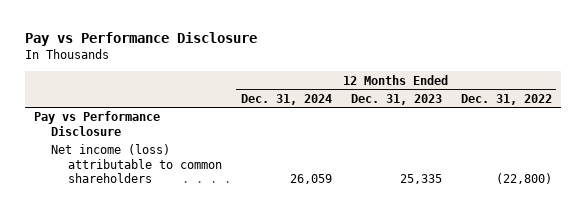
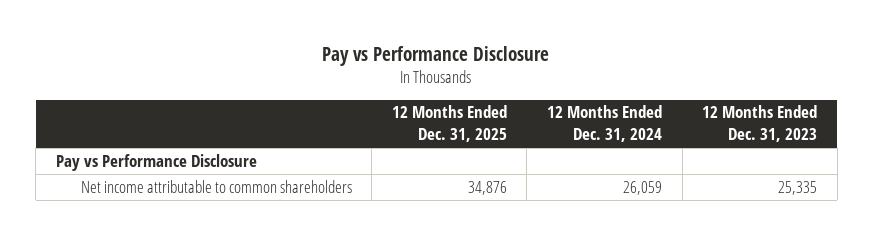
- | 12 Months Ended Dec. 31, 2024 | 12 Months Ended Dec. 31, 2023 | 12 Months Ended Dec. 31, 2022
+ | 12 Months Ended Dec. 31, 2025 | 12 Months Ended Dec. 31, 2024 | 12 Months Ended Dec. 31, 2023
- Net income (loss) attributable to common shareholders | 26,059 | 25,335 | (22,800)
+ Net income attributable to common shareholders | 34,876 | 26,059 | 25,335

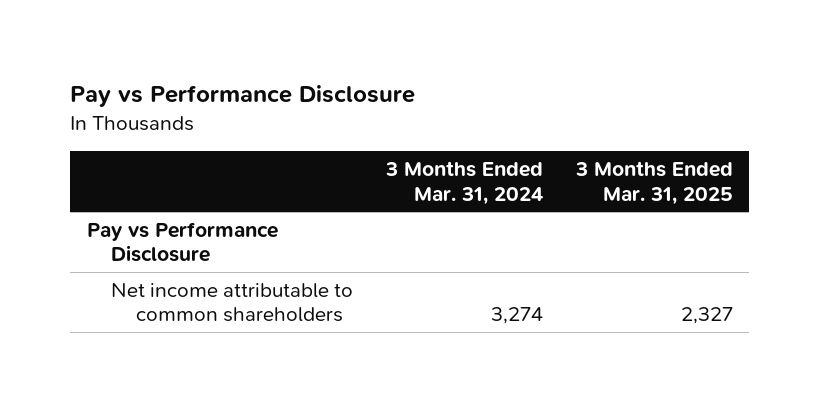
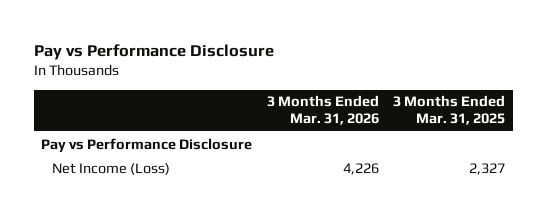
- | 3 Months Ended Mar. 31, 2024 | 3 Months Ended Mar. 31, 2025
+ | 3 Months Ended Mar. 31, 2026 | 3 Months Ended Mar. 31, 2025
- Net income attributable to common shareholders | 3,274 | 2,327
+ Net Income (Loss) | 4,226 | 2,327

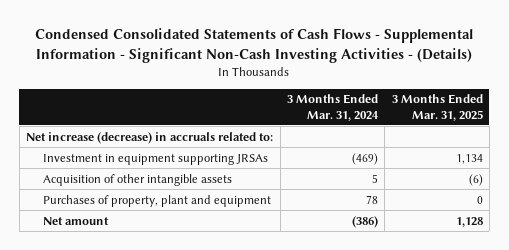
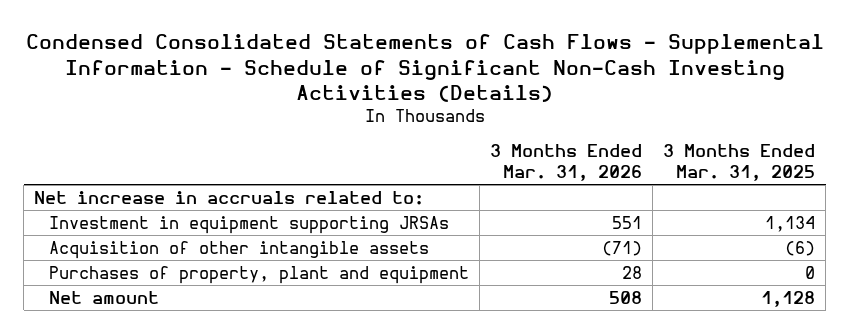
- Condensed Consolidated Statements of Cash Flows - Supplemental Information - Significant Non-Cash Investing Activities - (Details)
+ Condensed Consolidated Statements of Cash Flows - Supplemental Information - Schedule of Significant Non-Cash Investing Activities (Details)
- | 3 Months Ended Mar. 31, 2024 | 3 Months Ended Mar. 31, 2025
+ | 3 Months Ended Mar. 31, 2026 | 3 Months Ended Mar. 31, 2025
- Net increase (decrease) in accruals related to:
+ Net increase in accruals related to:

